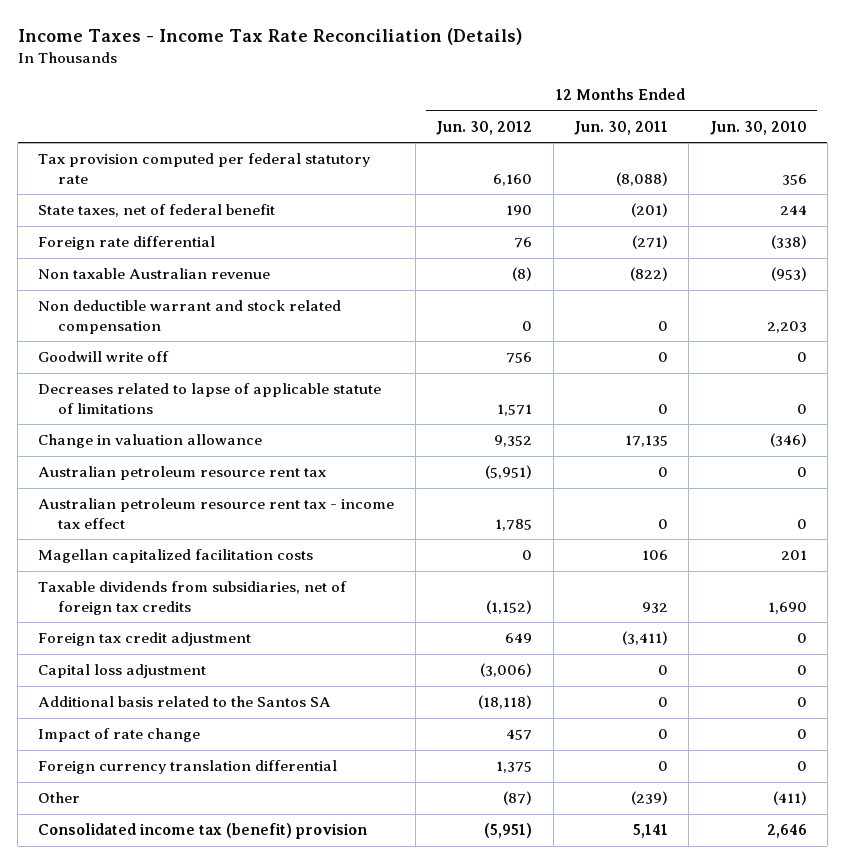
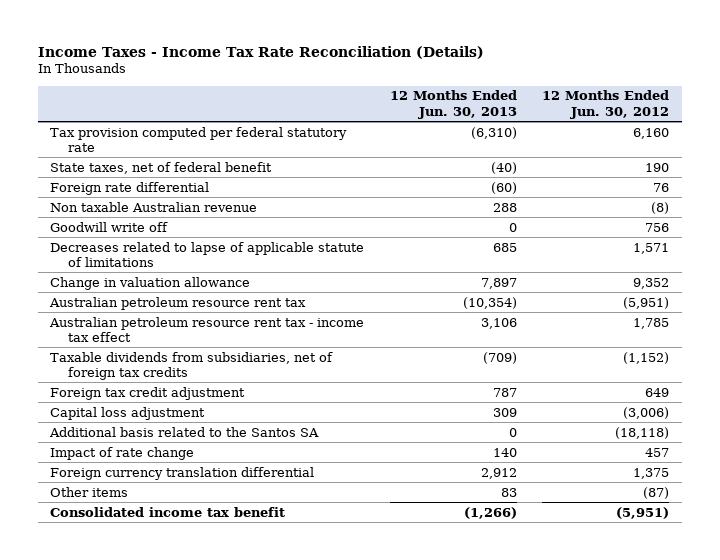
- | 12 Months Ended Jun. 30, 2012 | 12 Months Ended Jun. 30, 2011 | 12 Months Ended Jun. 30, 2010
+ | 12 Months Ended Jun. 30, 2013 | 12 Months Ended Jun. 30, 2012
- Non deductible warrant and stock related compensation | 0 | 0 | 2,203
- Magellan capitalized facilitation costs | 0 | 106 | 201
- Other | (87) | (239) | (411)
- Consolidated income tax (benefit) provision | (5,951) | 5,141 | 2,646
+ Other items | 83 | (87)
+ Consolidated income tax benefit | (1,266) | (5,951)

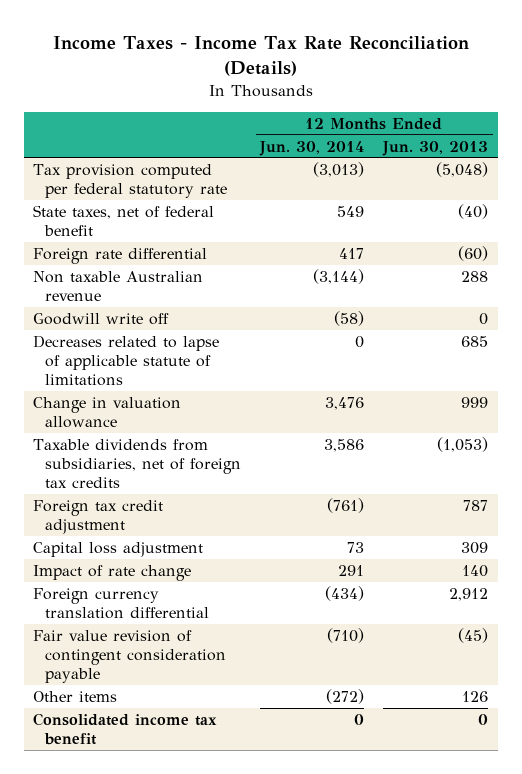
- | 12 Months Ended Jun. 30, 2013 | 12 Months Ended Jun. 30, 2012
+ | 12 Months Ended Jun. 30, 2014 | 12 Months Ended Jun. 30, 2013
- Tax provision computed per federal statutory rate | (6,310) | 6,160
+ Tax provision computed per federal statutory rate | (3,013) | (5,048)
- Change in valuation allowance | 7,897 | 9,352
- Australian petroleum resource rent tax | (10,354) | (5,951)
- Australian petroleum resource rent tax - income tax effect | 3,106 | 1,785
- Taxable dividends from subsidiaries, net of foreign tax credits | (709) | (1,152)
+ Change in valuation allowance | 3,476 | 999
+ Taxable dividends from subsidiaries, net of foreign tax credits | 3,586 | (1,053)
- Additional basis related to the Santos SA | 0 | (18,118)
- Other items | 83 | (87)
- Consolidated income tax benefit | (1,266) | (5,951)
+ Fair value revision of contingent consideration payable | (710) | (45)
+ Other items | (272) | 126
+ Consolidated income tax benefit | 0 | 0

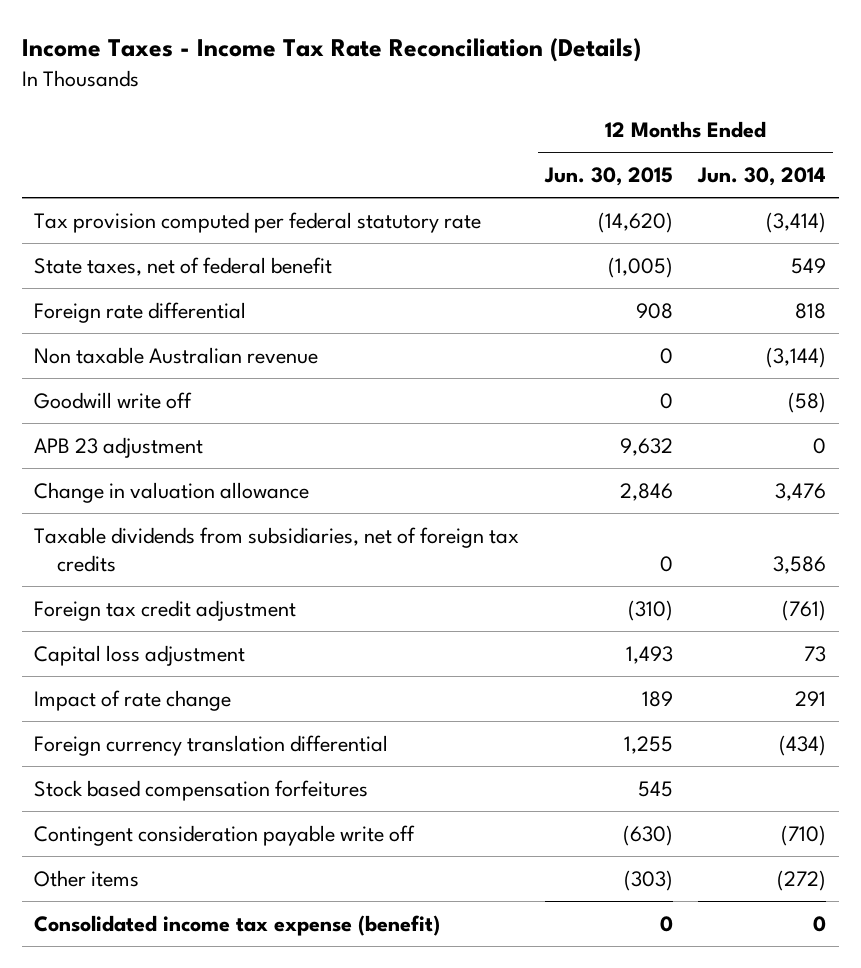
- | 12 Months Ended Jun. 30, 2014 | 12 Months Ended Jun. 30, 2013
+ | 12 Months Ended Jun. 30, 2015 | 12 Months Ended Jun. 30, 2014
- Tax provision computed per federal statutory rate | (3,013) | (5,048)
+ Tax provision computed per federal statutory rate | (14,620) | (3,414)
- Foreign rate differential | 417 | (60)
+ Foreign rate differential | 908 | 818
- Decreases related to lapse of applicable statute of limitations | 0 | 685
+ APB 23 adjustment | 9,632 | 0
- Fair value revision of contingent consideration payable | (710) | (45)
+ Stock based compensation forfeitures | 545 |
+ Contingent consideration payable write off | (630) | (710)
- Consolidated income tax benefit | 0 | 0
+ Consolidated income tax expense (benefit) | 0 | 0

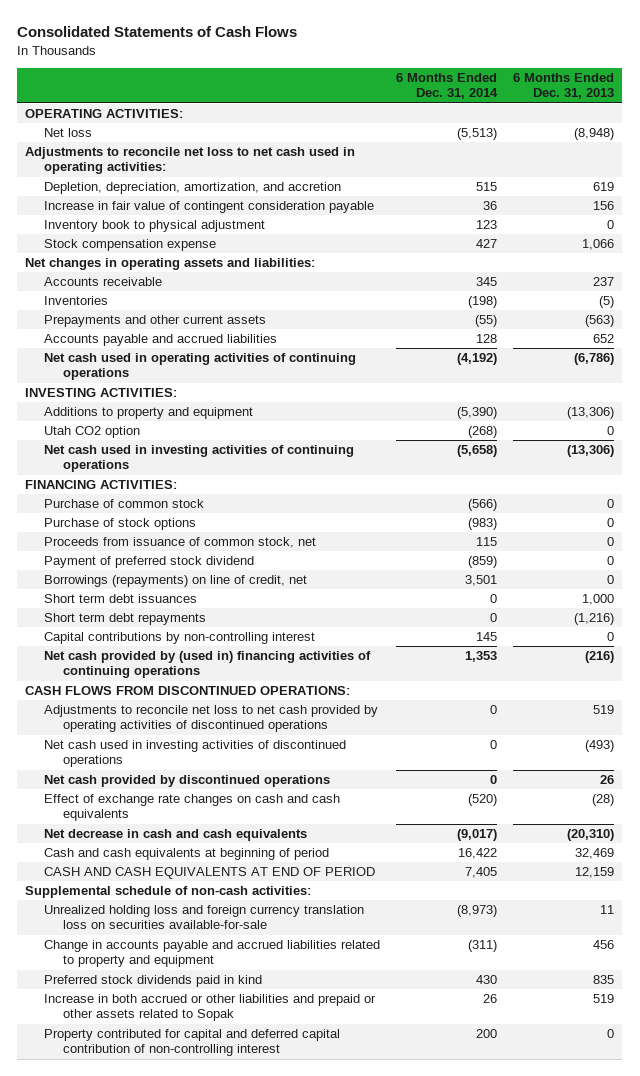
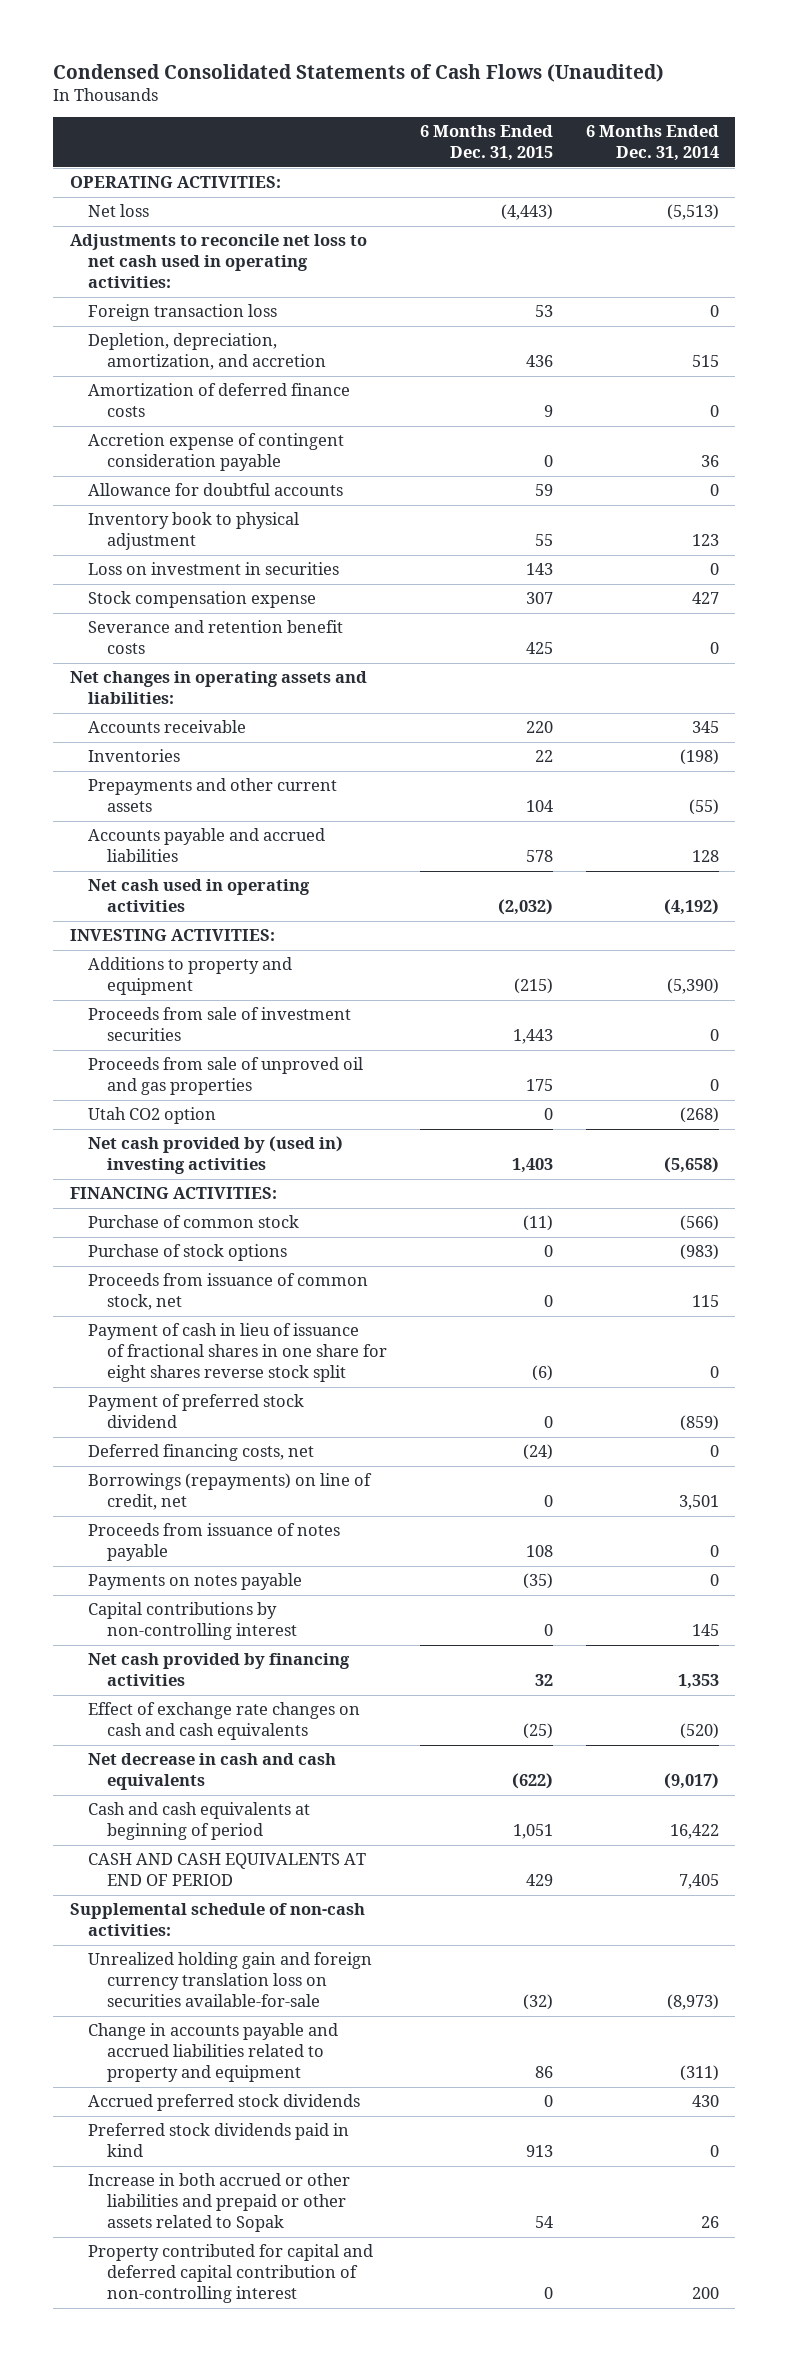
- Consolidated Statements of Cash Flows
+ Condensed Consolidated Statements of Cash Flows (Unaudited)
- | 6 Months Ended Dec. 31, 2014 | 6 Months Ended Dec. 31, 2013
+ | 6 Months Ended Dec. 31, 2015 | 6 Months Ended Dec. 31, 2014
+ Foreign transaction loss | 53 | 0
- Increase in fair value of contingent consideration payable | 36 | 156
+ Amortization of deferred finance costs | 9 | 0
+ Accretion expense of contingent consideration payable | 0 | 36
+ Allowance for doubtful accounts | 59 | 0
+ Loss on investment in securities | 143 | 0
+ Severance and retention benefit costs | 425 | 0
- Net cash used in operating activities of continuing operations | (4,192) | (6,786)
+ Net cash used in operating activities | (2,032) | (4,192)
+ Proceeds from sale of investment securities | 1,443 | 0
+ Proceeds from sale of unproved oil and gas properties | 175 | 0
- Net cash used in investing activities of continuing operations | (5,658) | (13,306)
+ Net cash provided by (used in) investing activities | 1,403 | (5,658)
+ Payment of cash in lieu of issuance of fractional shares in one share for eight shares reverse stock split | (6) | 0
+ Deferred financing costs, net | (24) | 0
- Short term debt issuances | 0 | 1,000
- Short term debt repayments | 0 | (1,216)
+ Proceeds from issuance of notes payable | 108 | 0
+ Payments on notes payable | (35) | 0
- Net cash provided by (used in) financing activities of continuing operations | 1,353 | (216)
- CASH FLOWS FROM DISCONTINUED OPERATIONS:
- Adjustments to reconcile net loss to net cash provided by operating activities of discontinued operations | 0 | 519
- Net cash used in investing activities of discontinued operations | 0 | (493)
- Net cash provided by discontinued operations | 0 | 26
+ Net cash provided by financing activities | 32 | 1,353
- Unrealized holding loss and foreign currency translation loss on securities available-for-sale | (8,973) | 11
+ Unrealized holding gain and foreign currency translation loss on securities available-for-sale | (32) | (8,973)
- Preferred stock dividends paid in kind | 430 | 835
+ Accrued preferred stock dividends | 0 | 430
+ Preferred stock dividends paid in kind | 913 | 0

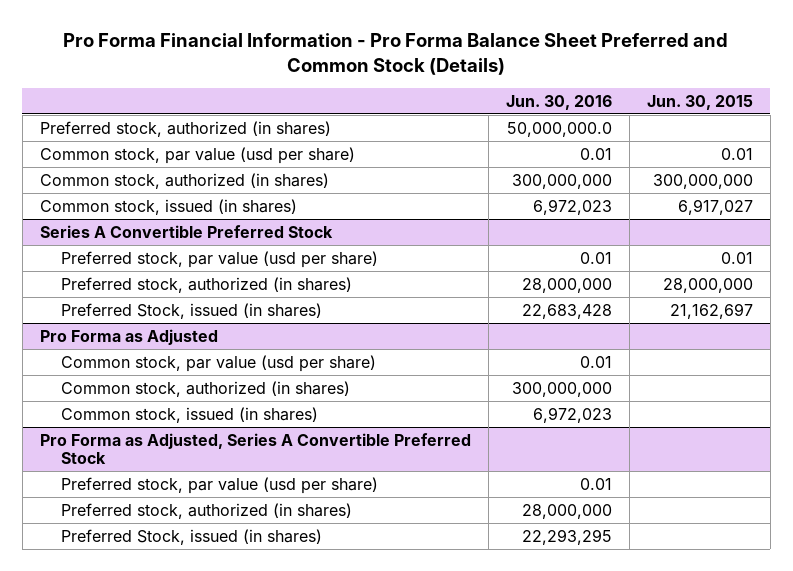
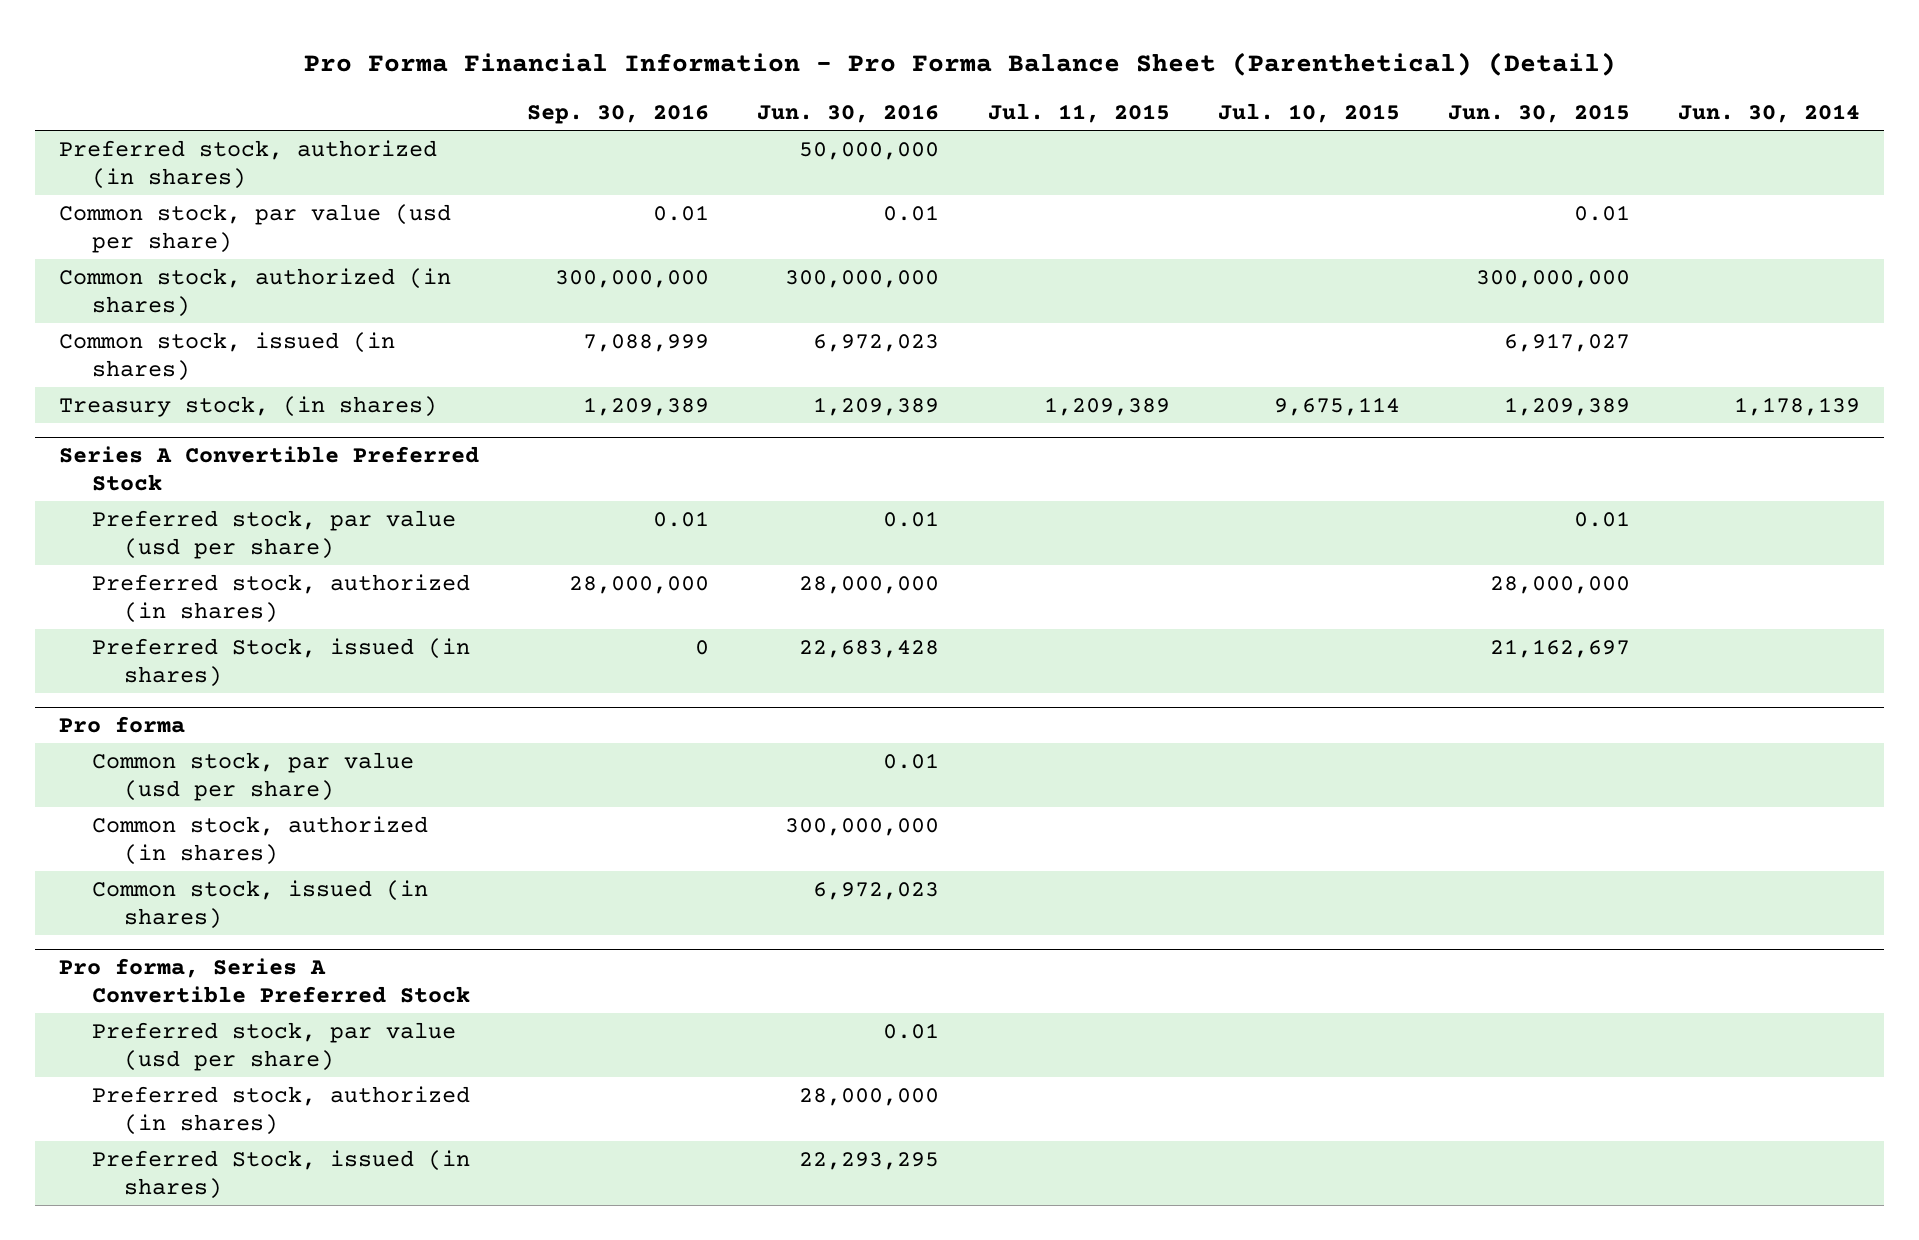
- Pro Forma Financial Information - Pro Forma Balance Sheet Preferred and Common Stock (Details)
+ Pro Forma Financial Information - Pro Forma Balance Sheet (Parenthetical) (Detail)
- | Jun. 30, 2016 | Jun. 30, 2015
+ | Sep. 30, 2016 | Jun. 30, 2016 | Jul. 11, 2015 | Jul. 10, 2015 | Jun. 30, 2015 | Jun. 30, 2014
- Preferred stock, authorized (in shares) | 50,000,000.0 |
+ Preferred stock, authorized (in shares) | | 50,000,000 | | | |
+ Treasury stock, (in shares) | 1,209,389 | 1,209,389 | 1,209,389 | 9,675,114 | 1,209,389 | 1,178,139
- Pro Forma as Adjusted
+ Pro forma
- Pro Forma as Adjusted, Series A Convertible Preferred Stock
+ Pro forma, Series A Convertible Preferred Stock

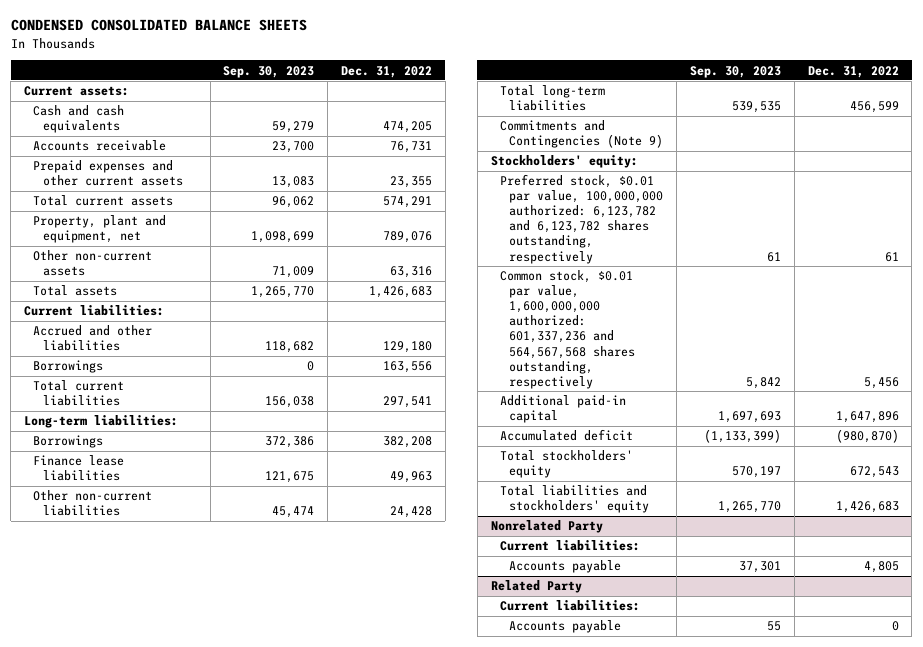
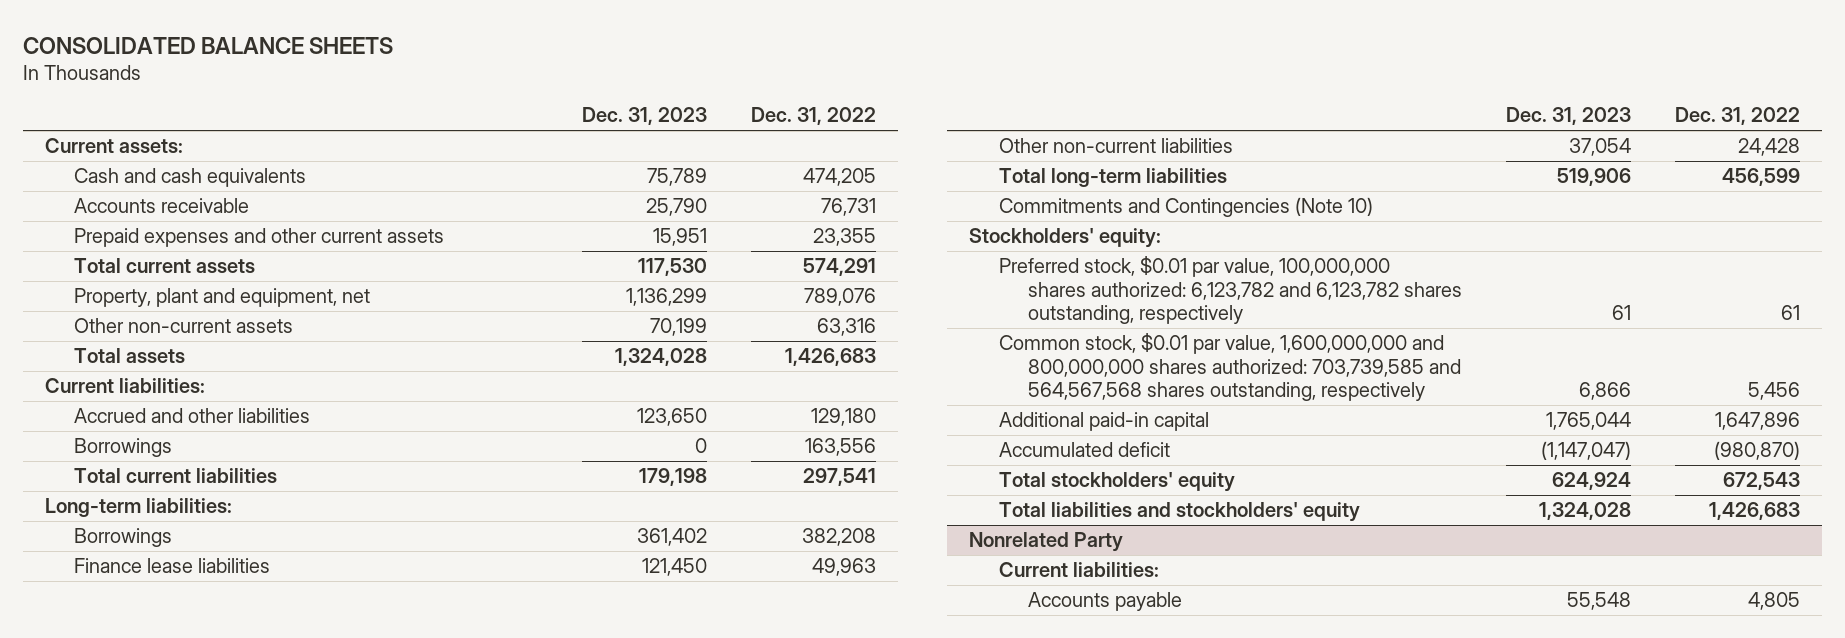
- CONDENSED CONSOLIDATED BALANCE SHEETS
+ CONSOLIDATED BALANCE SHEETS
- | Sep. 30, 2023 | Dec. 31, 2022
+ | Dec. 31, 2023 | Dec. 31, 2022
- Commitments and Contingencies (Note 9)
+ Commitments and Contingencies (Note 10)
- Preferred stock, $0.01 par value, 100,000,000 authorized: 6,123,782 and 6,123,782 shares outstanding, respectively | 61 | 61
- Common stock, $0.01 par value, 1,600,000,000 authorized: 601,337,236 and 564,567,568 shares outstanding, respectively | 5,842 | 5,456
+ Preferred stock, $0.01 par value, 100,000,000 shares authorized: 6,123,782 and 6,123,782 shares outstanding, respectively | 61 | 61
+ Common stock, $0.01 par value, 1,600,000,000 and 800,000,000 shares authorized: 703,739,585 and 564,567,568 shares outstanding, respectively | 6,866 | 5,456
- Related Party
- Current liabilities:
- Accounts payable | 55 | 0

